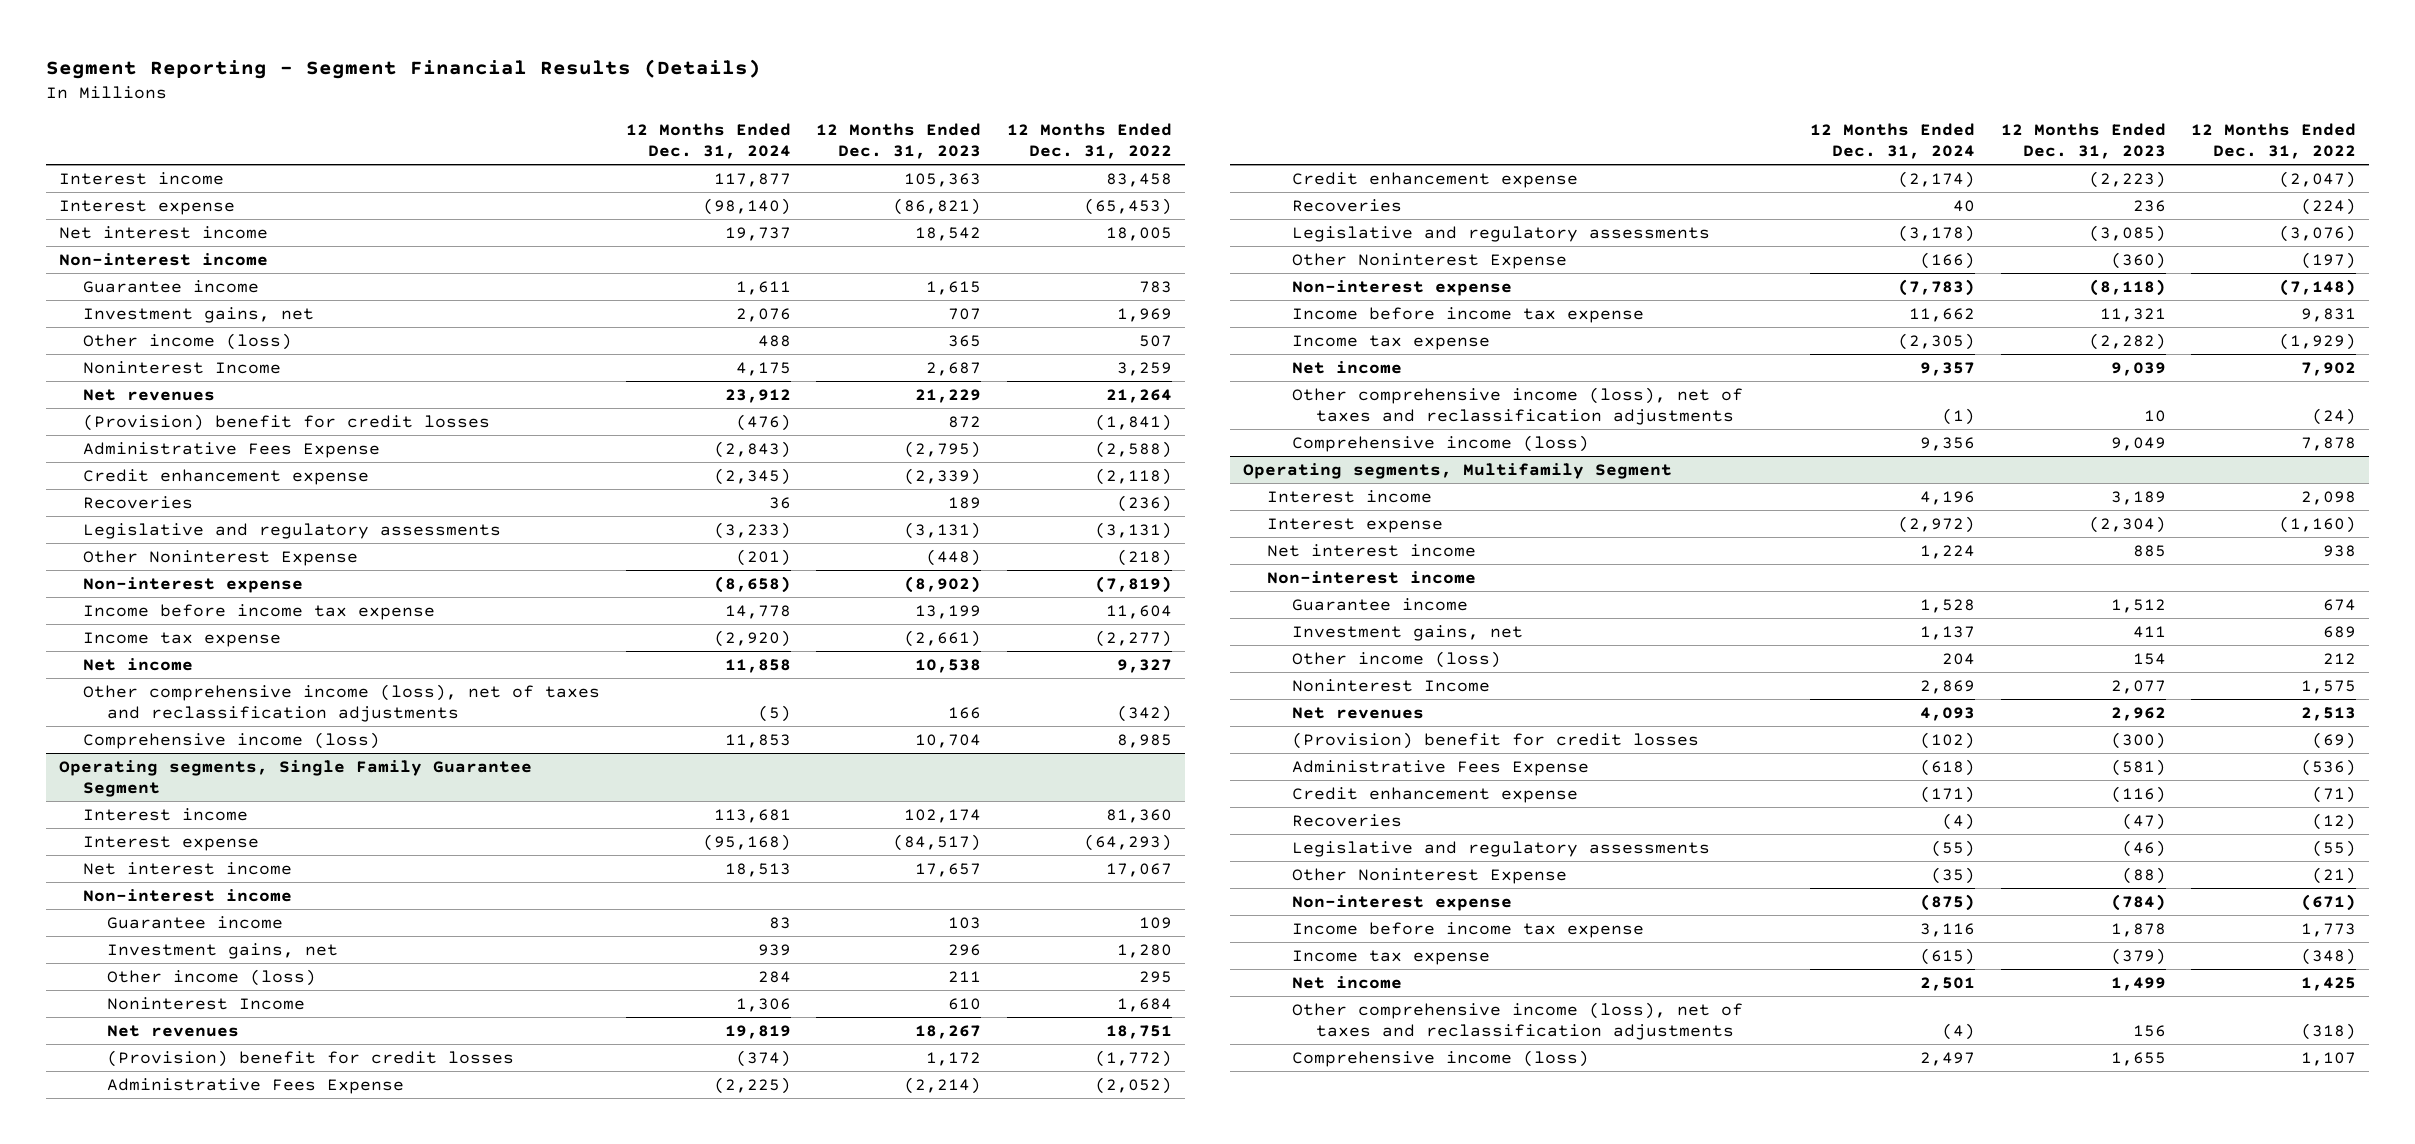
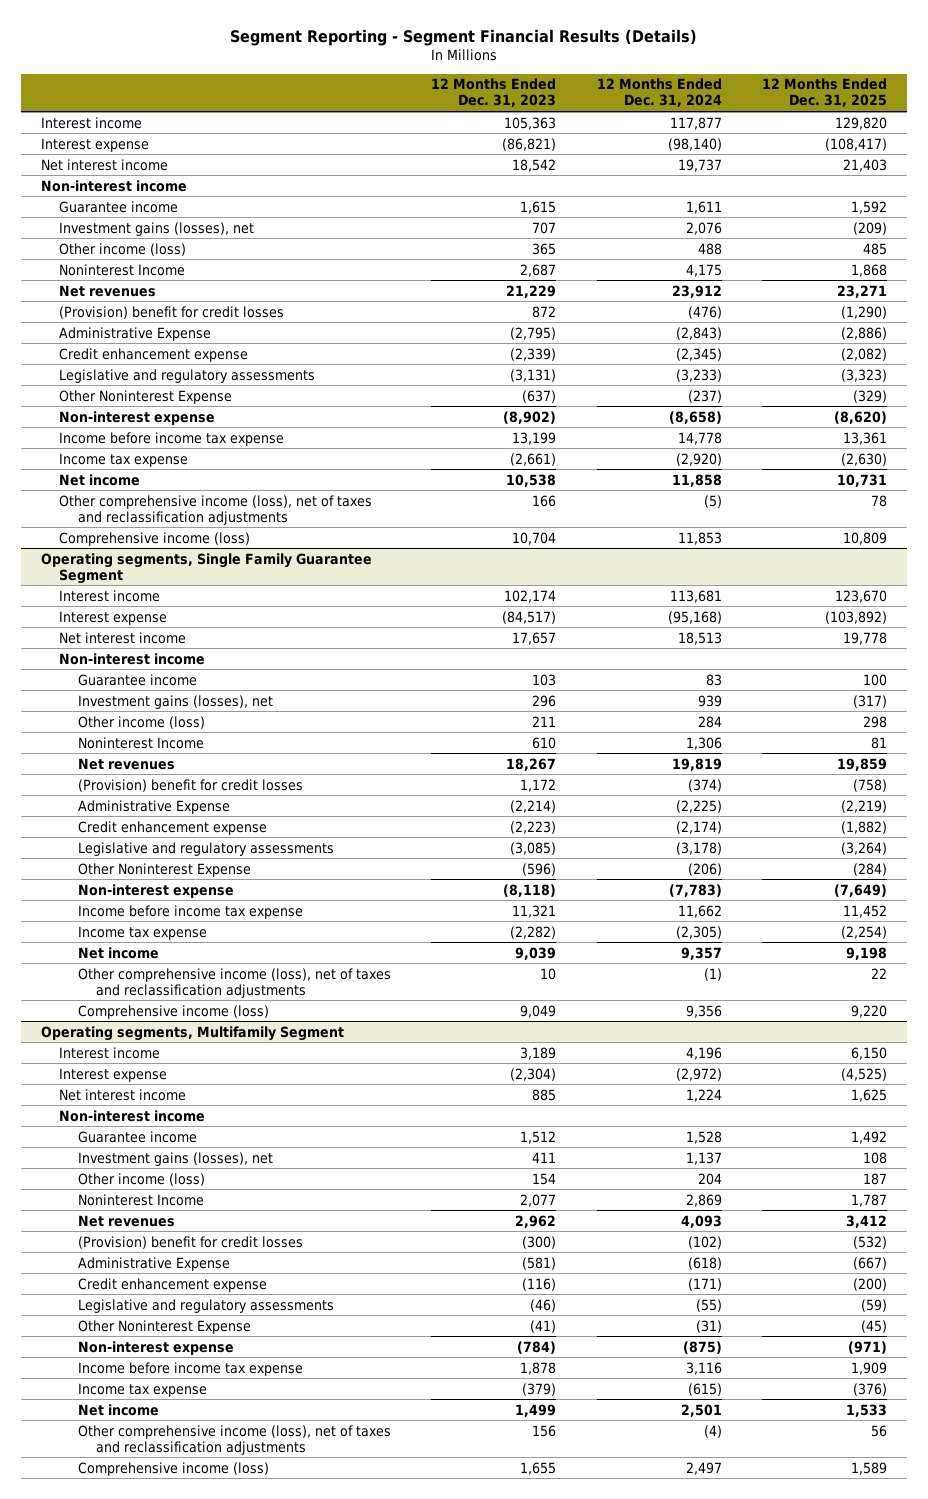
- | 12 Months Ended Dec. 31, 2024 | 12 Months Ended Dec. 31, 2023 | 12 Months Ended Dec. 31, 2022
+ | 12 Months Ended Dec. 31, 2023 | 12 Months Ended Dec. 31, 2024 | 12 Months Ended Dec. 31, 2025
- Investment gains, net | 2,076 | 707 | 1,969
+ Investment gains (losses), net | 707 | 2,076 | (209)
- Administrative Fees Expense | (2,843) | (2,795) | (2,588)
+ Administrative Expense | (2,795) | (2,843) | (2,886)
- Recoveries | 36 | 189 | (236)
- Other Noninterest Expense | (201) | (448) | (218)
+ Other Noninterest Expense | (637) | (237) | (329)
@ Operating segments, Single Family Guarantee Segment
- Investment gains, net | 939 | 296 | 1,280
+ Investment gains (losses), net | 296 | 939 | (317)
- Administrative Fees Expense | (2,225) | (2,214) | (2,052)
+ Administrative Expense | (2,214) | (2,225) | (2,219)
- Recoveries | 40 | 236 | (224)
- Other Noninterest Expense | (166) | (360) | (197)
+ Other Noninterest Expense | (596) | (206) | (284)
@ Operating segments, Multifamily Segment
- Investment gains, net | 1,137 | 411 | 689
+ Investment gains (losses), net | 411 | 1,137 | 108
- Administrative Fees Expense | (618) | (581) | (536)
+ Administrative Expense | (581) | (618) | (667)
- Recoveries | (4) | (47) | (12)
- Other Noninterest Expense | (35) | (88) | (21)
+ Other Noninterest Expense | (41) | (31) | (45)

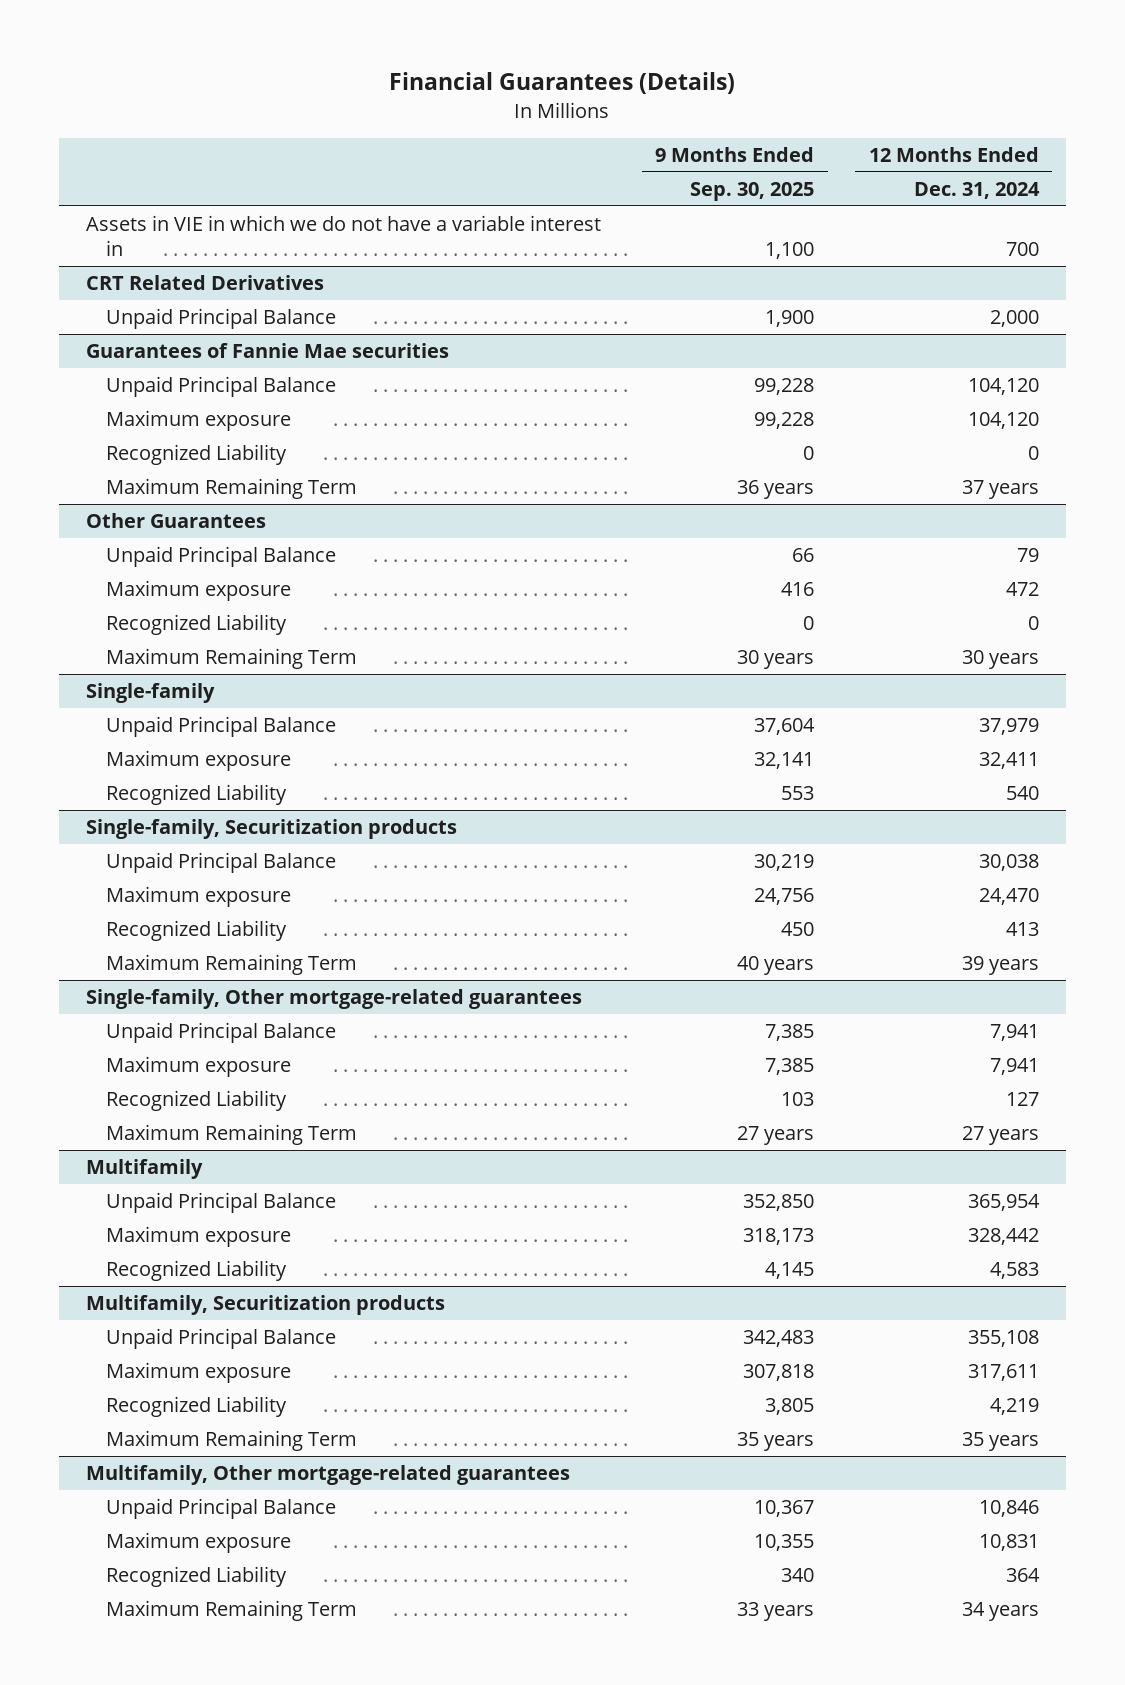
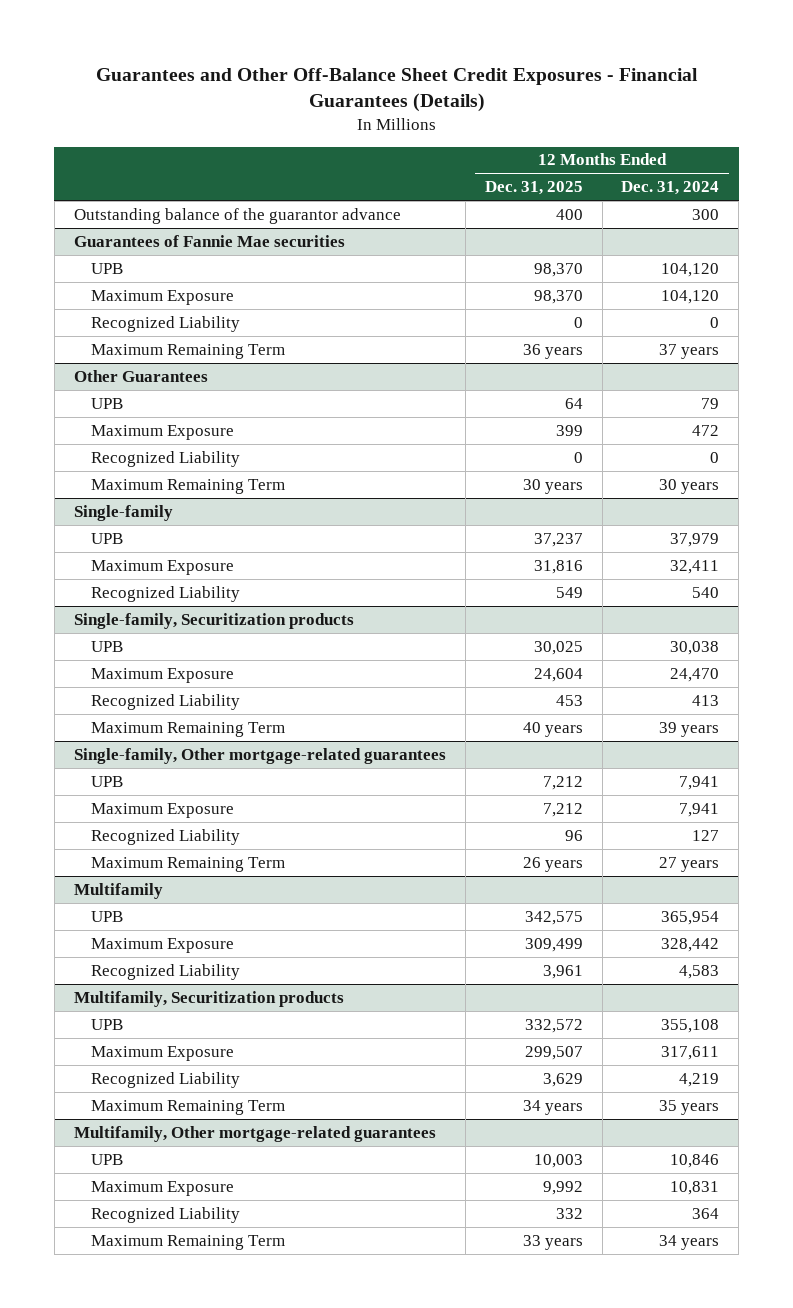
- Financial Guarantees (Details)
+ Guarantees and Other Off-Balance Sheet Credit Exposures - Financial Guarantees (Details)
- | 9 Months Ended Sep. 30, 2025 | 12 Months Ended Dec. 31, 2024
+ | 12 Months Ended Dec. 31, 2025 | 12 Months Ended Dec. 31, 2024
- Assets in VIE in which we do not have a variable interest in | 1,100 | 700
- CRT Related Derivatives
- Unpaid Principal Balance | 1,900 | 2,000
+ Outstanding balance of the guarantor advance | 400 | 300
@ Guarantees of Fannie Mae securities
- Unpaid Principal Balance | 99,228 | 104,120
- Maximum exposure | 99,228 | 104,120
+ UPB | 98,370 | 104,120
+ Maximum Exposure | 98,370 | 104,120
@ Other Guarantees
- Unpaid Principal Balance | 66 | 79
- Maximum exposure | 416 | 472
+ UPB | 64 | 79
+ Maximum Exposure | 399 | 472
@ Single-family
- Unpaid Principal Balance | 37,604 | 37,979
- Maximum exposure | 32,141 | 32,411
+ UPB | 37,237 | 37,979
+ Maximum Exposure | 31,816 | 32,411
@ Single-family, Securitization products
- Unpaid Principal Balance | 30,219 | 30,038
- Maximum exposure | 24,756 | 24,470
+ UPB | 30,025 | 30,038
+ Maximum Exposure | 24,604 | 24,470
@ Single-family, Other mortgage-related guarantees
- Unpaid Principal Balance | 7,385 | 7,941
- Maximum exposure | 7,385 | 7,941
+ UPB | 7,212 | 7,941
+ Maximum Exposure | 7,212 | 7,941
@ Multifamily
- Unpaid Principal Balance | 352,850 | 365,954
- Maximum exposure | 318,173 | 328,442
+ UPB | 342,575 | 365,954
+ Maximum Exposure | 309,499 | 328,442
@ Multifamily, Securitization products
- Unpaid Principal Balance | 342,483 | 355,108
- Maximum exposure | 307,818 | 317,611
+ UPB | 332,572 | 355,108
+ Maximum Exposure | 299,507 | 317,611
@ Multifamily, Other mortgage-related guarantees
- Unpaid Principal Balance | 10,367 | 10,846
- Maximum exposure | 10,355 | 10,831
+ UPB | 10,003 | 10,846
+ Maximum Exposure | 9,992 | 10,831

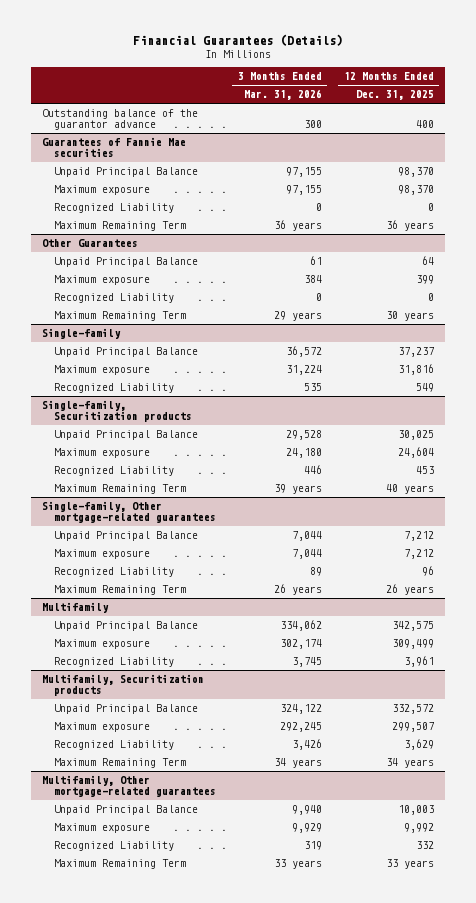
- Guarantees and Other Off-Balance Sheet Credit Exposures - Financial Guarantees (Details)
+ Financial Guarantees (Details)
- | 12 Months Ended Dec. 31, 2025 | 12 Months Ended Dec. 31, 2024
+ | 3 Months Ended Mar. 31, 2026 | 12 Months Ended Dec. 31, 2025
@ Guarantees of Fannie Mae securities
- UPB | 98,370 | 104,120
- Maximum Exposure | 98,370 | 104,120
+ Unpaid Principal Balance | 97,155 | 98,370
+ Maximum exposure | 97,155 | 98,370
@ Other Guarantees
- UPB | 64 | 79
- Maximum Exposure | 399 | 472
+ Unpaid Principal Balance | 61 | 64
+ Maximum exposure | 384 | 399
@ Single-family
- UPB | 37,237 | 37,979
- Maximum Exposure | 31,816 | 32,411
+ Unpaid Principal Balance | 36,572 | 37,237
+ Maximum exposure | 31,224 | 31,816
@ Single-family, Securitization products
- UPB | 30,025 | 30,038
- Maximum Exposure | 24,604 | 24,470
+ Unpaid Principal Balance | 29,528 | 30,025
+ Maximum exposure | 24,180 | 24,604
@ Single-family, Other mortgage-related guarantees
- UPB | 7,212 | 7,941
- Maximum Exposure | 7,212 | 7,941
+ Unpaid Principal Balance | 7,044 | 7,212
+ Maximum exposure | 7,044 | 7,212
@ Multifamily
- UPB | 342,575 | 365,954
- Maximum Exposure | 309,499 | 328,442
+ Unpaid Principal Balance | 334,062 | 342,575
+ Maximum exposure | 302,174 | 309,499
@ Multifamily, Securitization products
- UPB | 332,572 | 355,108
- Maximum Exposure | 299,507 | 317,611
+ Unpaid Principal Balance | 324,122 | 332,572
+ Maximum exposure | 292,245 | 299,507
@ Multifamily, Other mortgage-related guarantees
- UPB | 10,003 | 10,846
- Maximum Exposure | 9,992 | 10,831
+ Unpaid Principal Balance | 9,940 | 10,003
+ Maximum exposure | 9,929 | 9,992

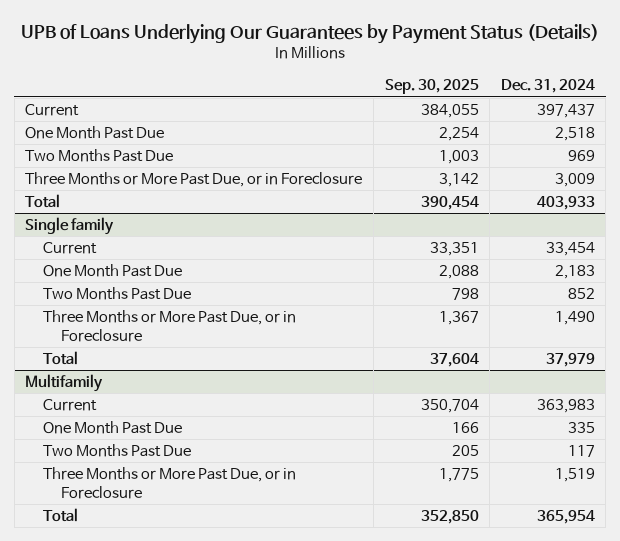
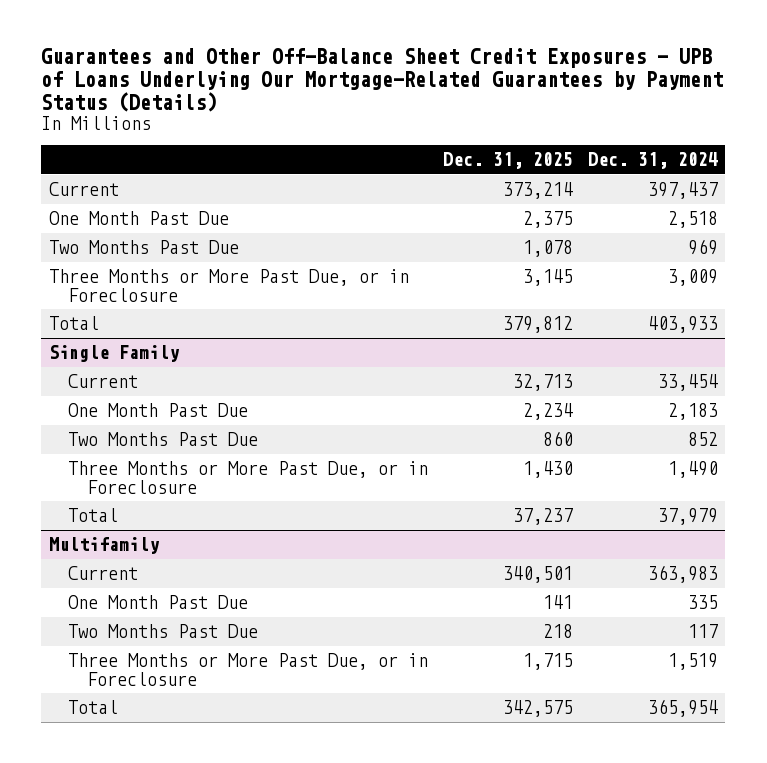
- UPB of Loans Underlying Our Guarantees by Payment Status (Details)
+ Guarantees and Other Off-Balance Sheet Credit Exposures - UPB of Loans Underlying Our Mortgage-Related Guarantees by Payment Status (Details)
- | Sep. 30, 2025 | Dec. 31, 2024
+ | Dec. 31, 2025 | Dec. 31, 2024
- Single family
+ Single Family

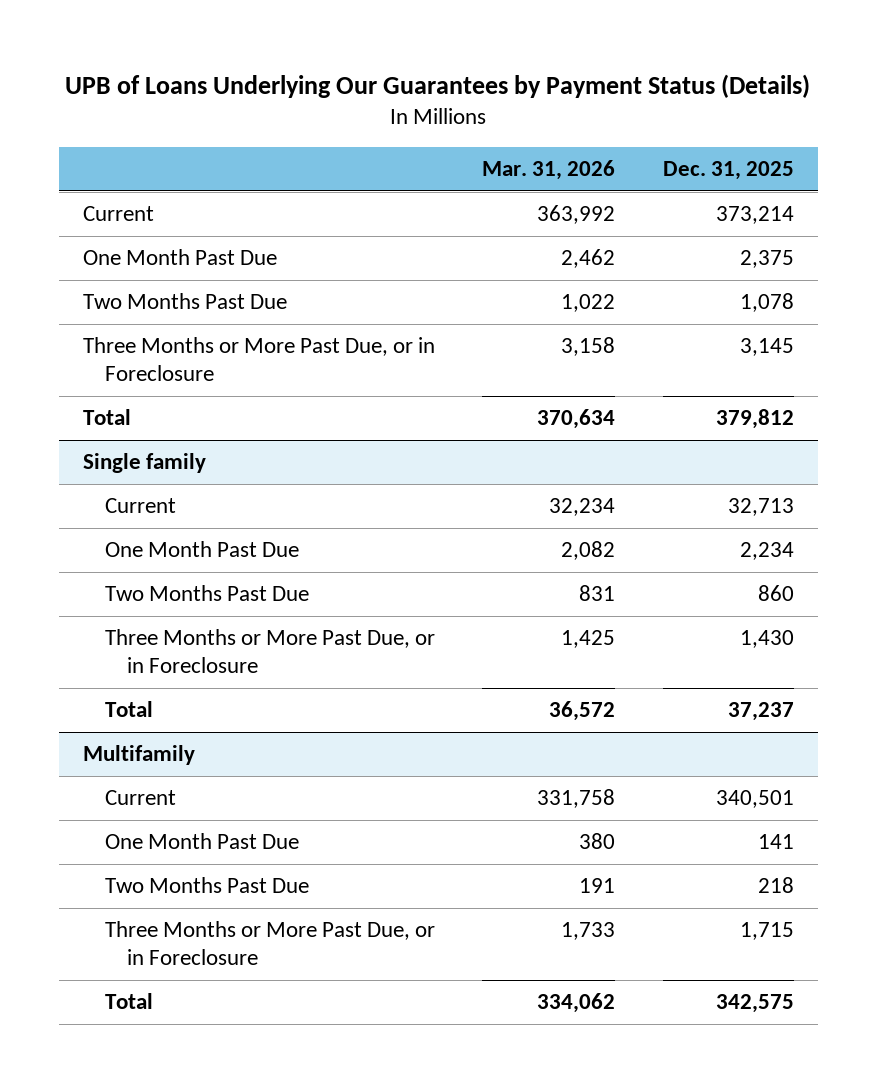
- Guarantees and Other Off-Balance Sheet Credit Exposures - UPB of Loans Underlying Our Mortgage-Related Guarantees by Payment Status (Details)
+ UPB of Loans Underlying Our Guarantees by Payment Status (Details)
- | Dec. 31, 2025 | Dec. 31, 2024
+ | Mar. 31, 2026 | Dec. 31, 2025
- Single Family
+ Single family

